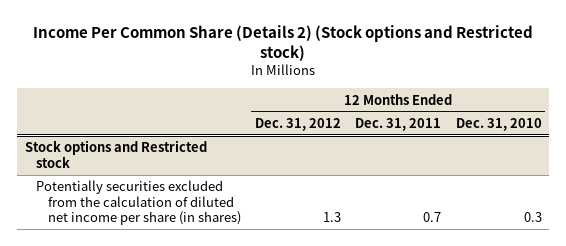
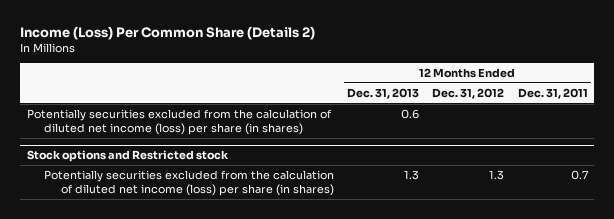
- Income Per Common Share (Details 2) (Stock options and Restricted stock)
+ Income (Loss) Per Common Share (Details 2)
- | 12 Months Ended Dec. 31, 2012 | 12 Months Ended Dec. 31, 2011 | 12 Months Ended Dec. 31, 2010
+ | 12 Months Ended Dec. 31, 2013 | 12 Months Ended Dec. 31, 2012 | 12 Months Ended Dec. 31, 2011
+ Potentially securities excluded from the calculation of diluted net income (loss) per share (in shares) | 0.6 | |
@ Stock options and Restricted stock
- Potentially securities excluded from the calculation of diluted net income per share (in shares) | 1.3 | 0.7 | 0.3
+ Potentially securities excluded from the calculation of diluted net income (loss) per share (in shares) | 1.3 | 1.3 | 0.7

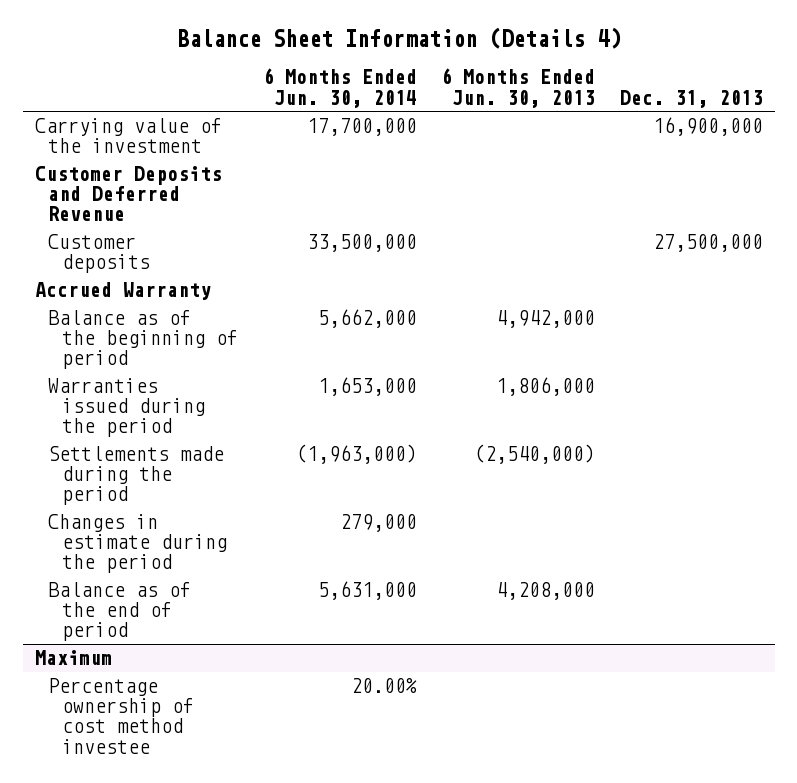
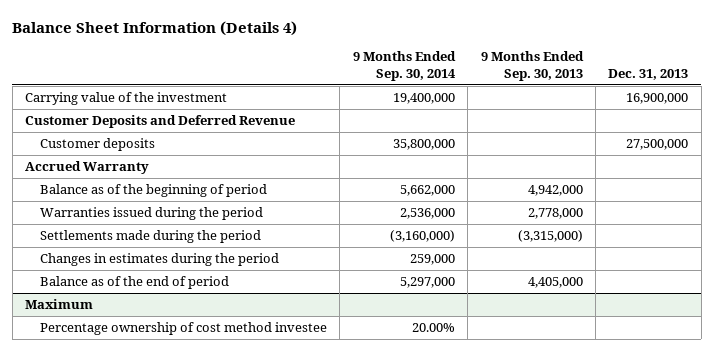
- | 6 Months Ended Jun. 30, 2014 | 6 Months Ended Jun. 30, 2013 | Dec. 31, 2013
+ | 9 Months Ended Sep. 30, 2014 | 9 Months Ended Sep. 30, 2013 | Dec. 31, 2013
- Changes in estimate during the period | 279,000 | |
+ Changes in estimates during the period | 259,000 | |

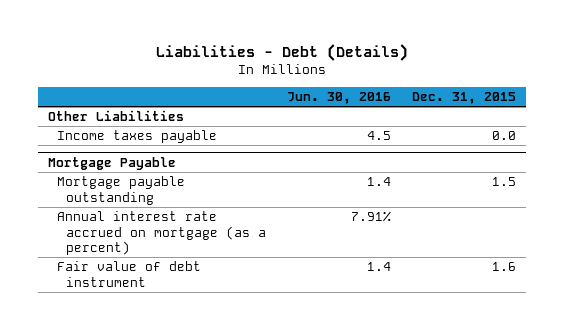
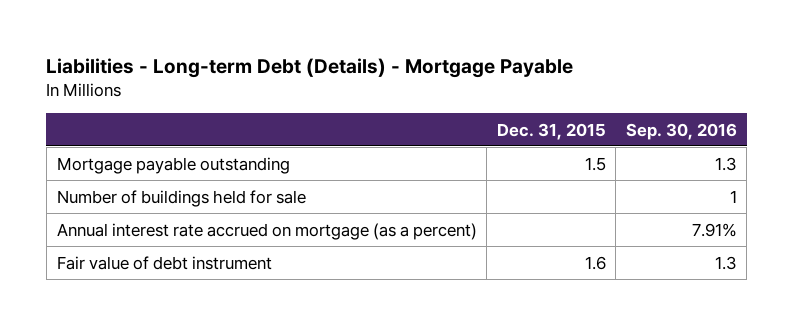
- Liabilities - Debt (Details)
+ Liabilities - Long-term Debt (Details) - Mortgage Payable
- | Jun. 30, 2016 | Dec. 31, 2015
+ | Dec. 31, 2015 | Sep. 30, 2016
- Other Liabilities
- Income taxes payable | 4.5 | 0.0
- Mortgage Payable
- Mortgage payable outstanding | 1.4 | 1.5
- Annual interest rate accrued on mortgage (as a percent) | 7.91% |
- Fair value of debt instrument | 1.4 | 1.6
+ Mortgage payable outstanding | 1.5 | 1.3
+ Number of buildings held for sale | | 1
+ Annual interest rate accrued on mortgage (as a percent) | | 7.91%
+ Fair value of debt instrument | 1.6 | 1.3

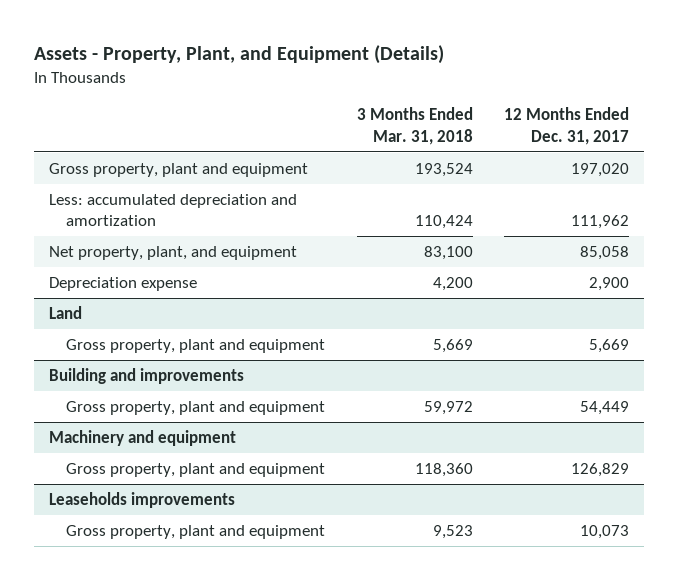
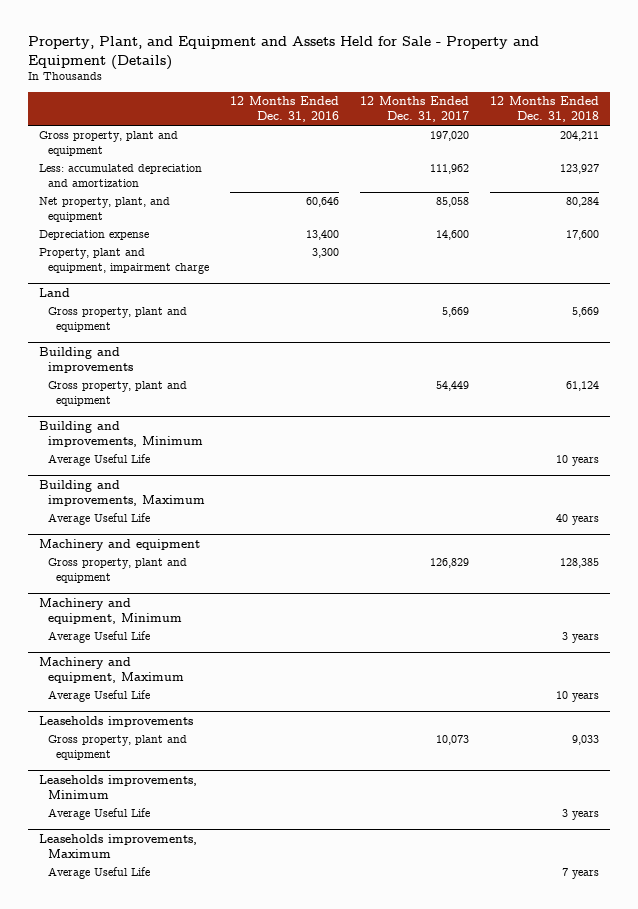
- Assets - Property, Plant, and Equipment (Details)
+ Property, Plant, and Equipment and Assets Held for Sale - Property and Equipment (Details)
- | 3 Months Ended Mar. 31, 2018 | 12 Months Ended Dec. 31, 2017
+ | 12 Months Ended Dec. 31, 2016 | 12 Months Ended Dec. 31, 2017 | 12 Months Ended Dec. 31, 2018
- Depreciation expense | 4,200 | 2,900
+ Depreciation expense | 13,400 | 14,600 | 17,600
+ Property, plant and equipment, impairment charge | 3,300 | |
+ Building and improvements, Minimum
+ Average Useful Life | | | 10 years
+ Building and improvements, Maximum
+ Average Useful Life | | | 40 years
+ Machinery and equipment, Minimum
+ Average Useful Life | | | 3 years
+ Machinery and equipment, Maximum
+ Average Useful Life | | | 10 years
+ Leaseholds improvements, Minimum
+ Average Useful Life | | | 3 years
+ Leaseholds improvements, Maximum
+ Average Useful Life | | | 7 years

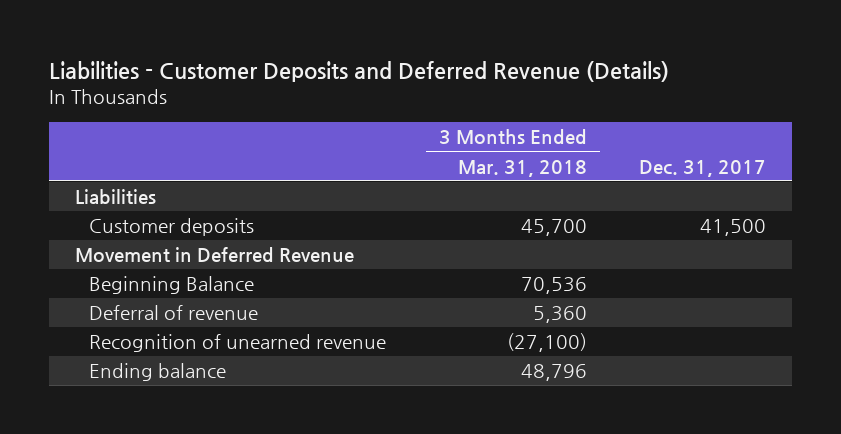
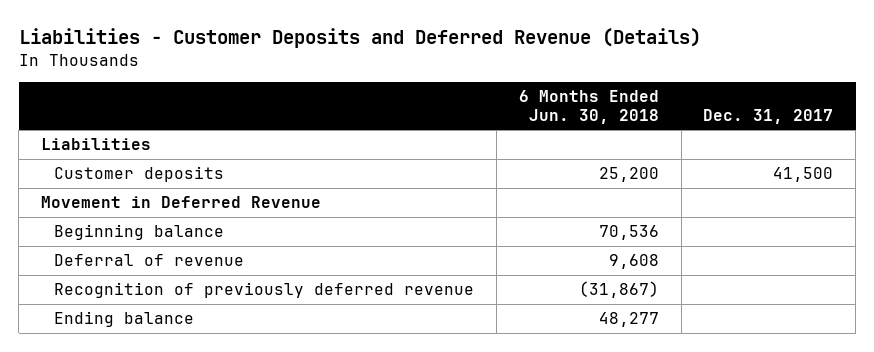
- | 3 Months Ended Mar. 31, 2018 | Dec. 31, 2017
+ | 6 Months Ended Jun. 30, 2018 | Dec. 31, 2017
- Beginning Balance | 70,536 |
+ Beginning balance | 70,536 |
- Recognition of unearned revenue | (27,100) |
+ Recognition of previously deferred revenue | (31,867) |

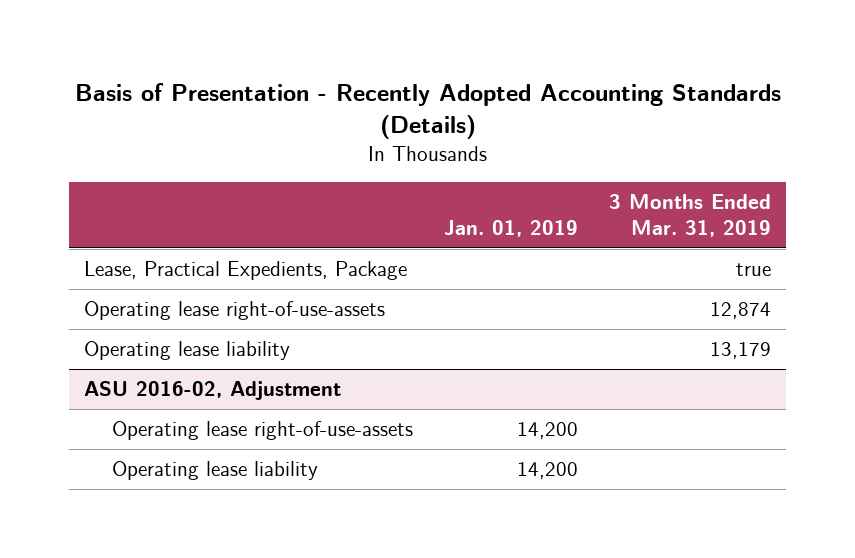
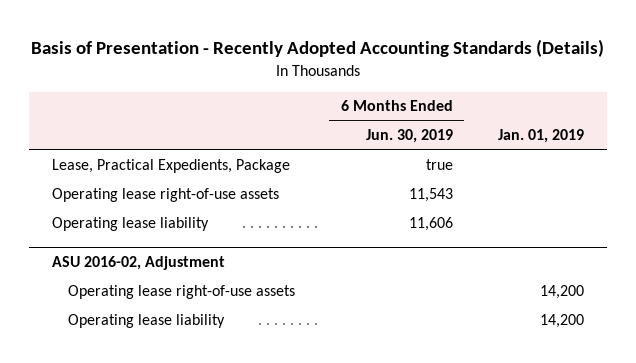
- | Jan. 01, 2019 | 3 Months Ended Mar. 31, 2019
+ | 6 Months Ended Jun. 30, 2019 | Jan. 01, 2019
- Operating lease right-of-use-assets | | 12,874
+ Operating lease right-of-use assets | 11,543 |
@ ASU 2016-02, Adjustment
- Operating lease right-of-use-assets | 14,200 |
+ Operating lease right-of-use assets | | 14,200

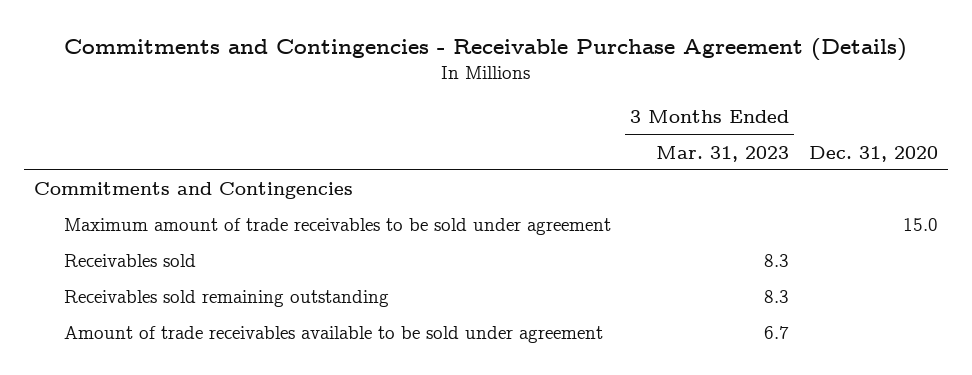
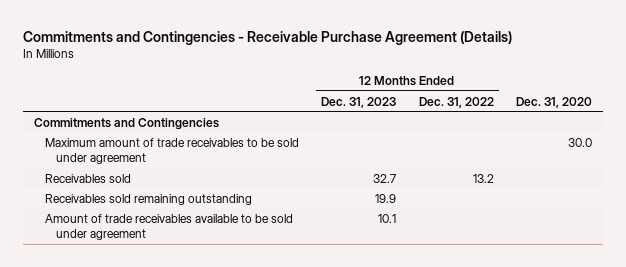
- | 3 Months Ended Mar. 31, 2023 | Dec. 31, 2020
+ | 12 Months Ended Dec. 31, 2023 | 12 Months Ended Dec. 31, 2022 | Dec. 31, 2020
- Maximum amount of trade receivables to be sold under agreement | | 15.0
+ Maximum amount of trade receivables to be sold under agreement | | | 30.0

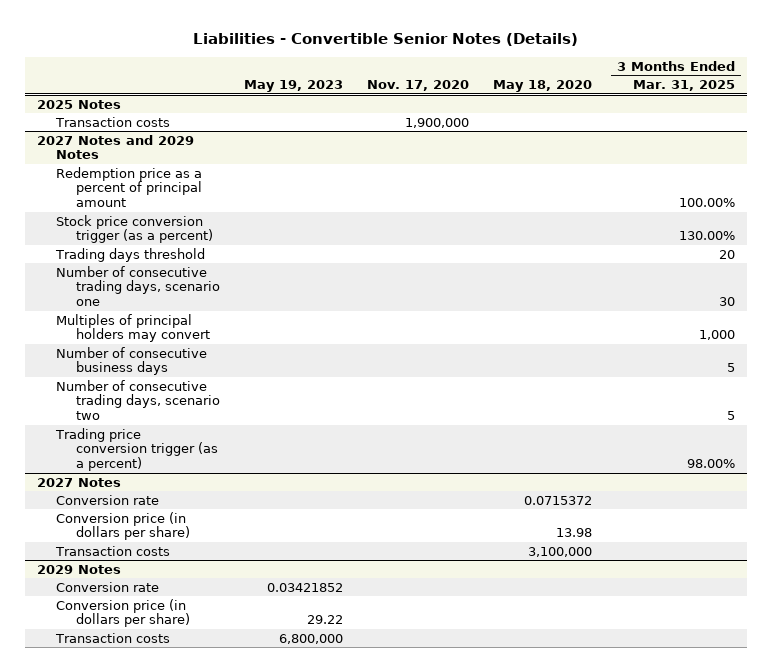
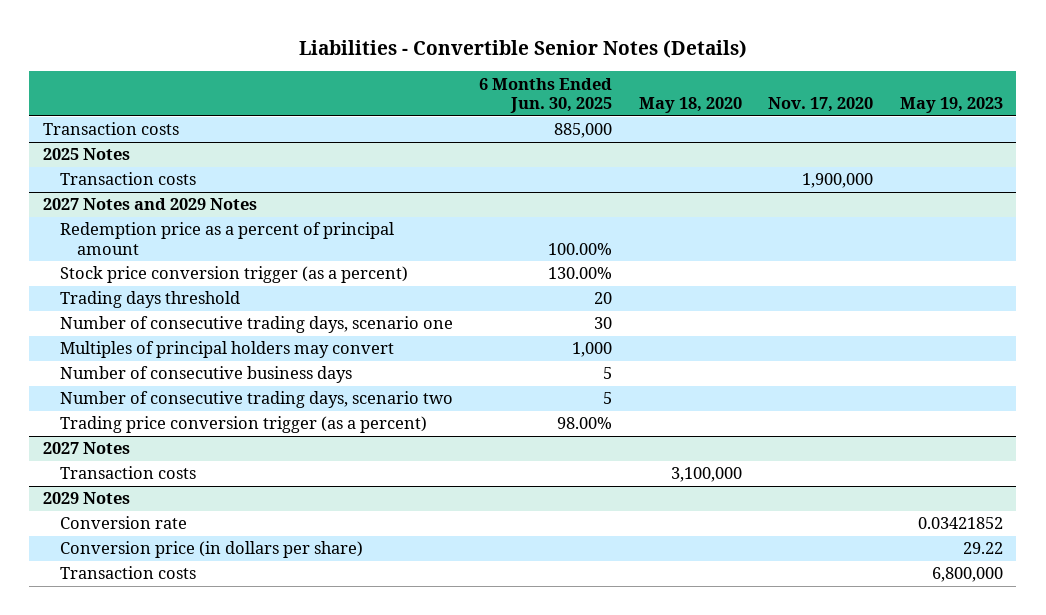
- | May 19, 2023 | Nov. 17, 2020 | May 18, 2020 | 3 Months Ended Mar. 31, 2025
+ | 6 Months Ended Jun. 30, 2025 | May 18, 2020 | Nov. 17, 2020 | May 19, 2023
+ Transaction costs | 885,000 | | |
@ 2027 Notes
- Conversion rate | | | 0.0715372 |
- Conversion price (in dollars per share) | | | 13.98 |

